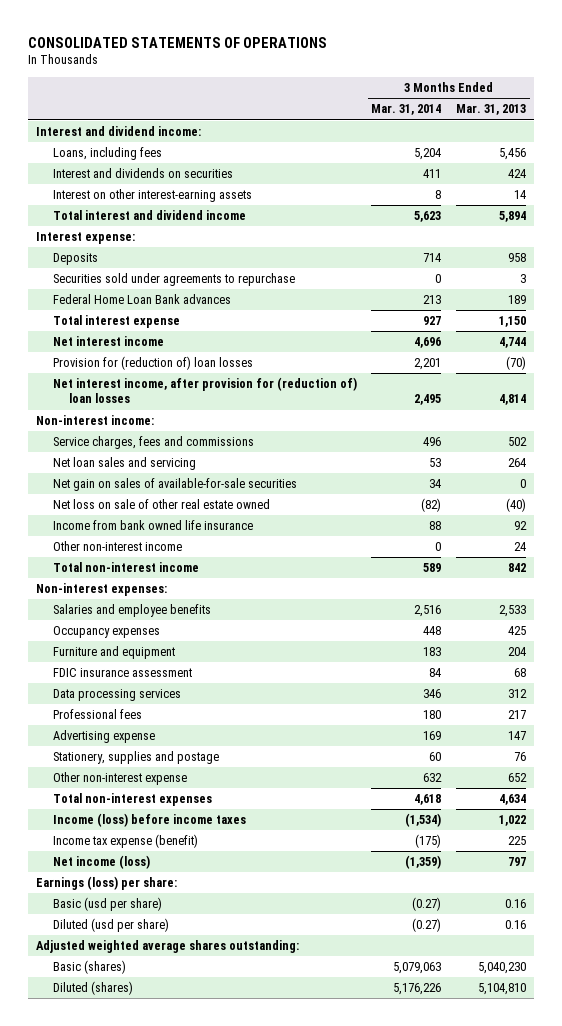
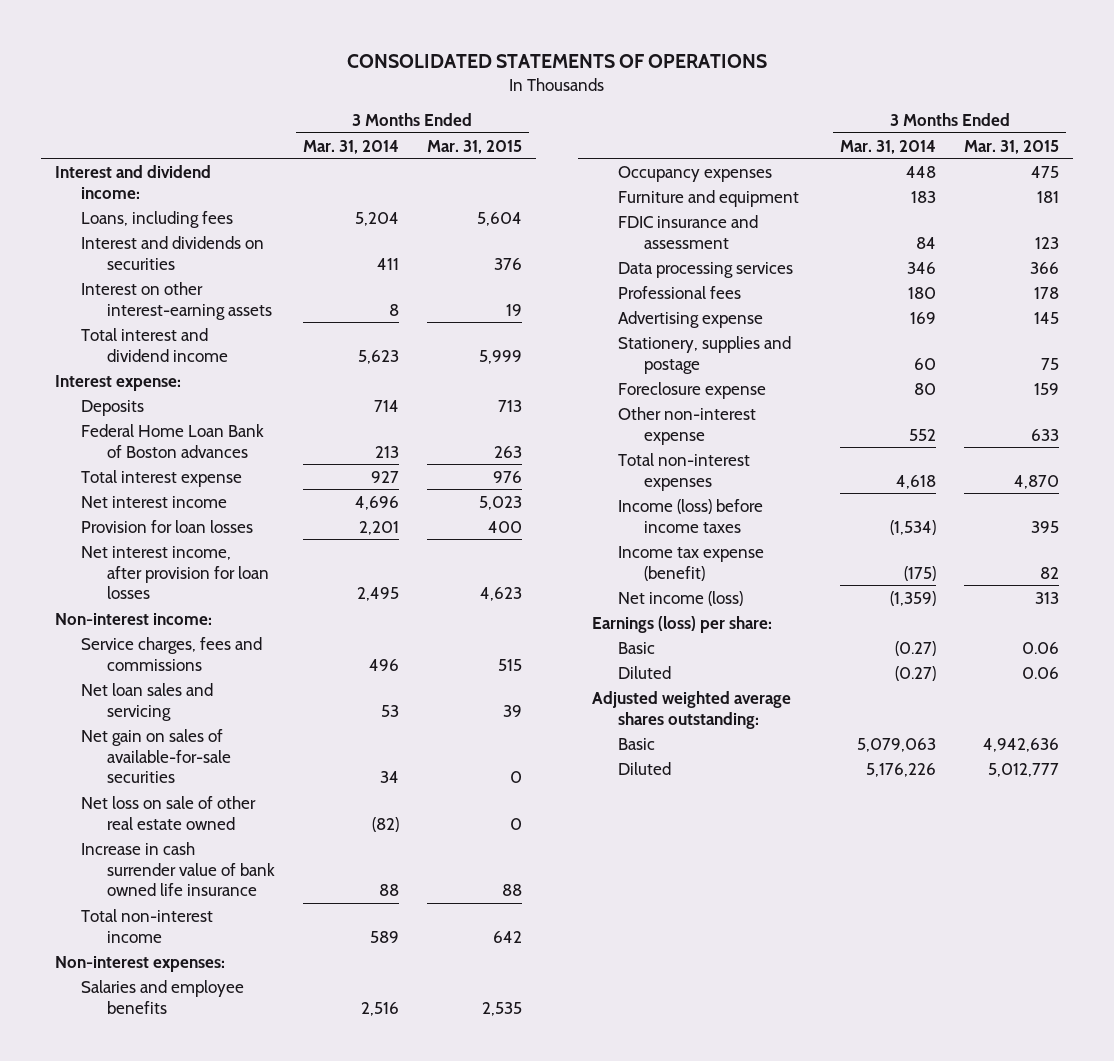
- | 3 Months Ended Mar. 31, 2014 | 3 Months Ended Mar. 31, 2013
+ | 3 Months Ended Mar. 31, 2014 | 3 Months Ended Mar. 31, 2015
- Securities sold under agreements to repurchase | 0 | 3
- Federal Home Loan Bank advances | 213 | 189
+ Federal Home Loan Bank of Boston advances | 213 | 263
- Provision for (reduction of) loan losses | 2,201 | (70)
- Net interest income, after provision for (reduction of) loan losses | 2,495 | 4,814
+ Provision for loan losses | 2,201 | 400
+ Net interest income, after provision for loan losses | 2,495 | 4,623
- Income from bank owned life insurance | 88 | 92
- Other non-interest income | 0 | 24
+ Increase in cash surrender value of bank owned life insurance | 88 | 88
- FDIC insurance assessment | 84 | 68
+ FDIC insurance and assessment | 84 | 123
- Other non-interest expense | 632 | 652
+ Foreclosure expense | 80 | 159
+ Other non-interest expense | 552 | 633
- Basic (usd per share) | (0.27) | 0.16
- Diluted (usd per share) | (0.27) | 0.16
+ Basic | (0.27) | 0.06
+ Diluted | (0.27) | 0.06
- Basic (shares) | 5,079,063 | 5,040,230
- Diluted (shares) | 5,176,226 | 5,104,810
+ Basic | 5,079,063 | 4,942,636
+ Diluted | 5,176,226 | 5,012,777

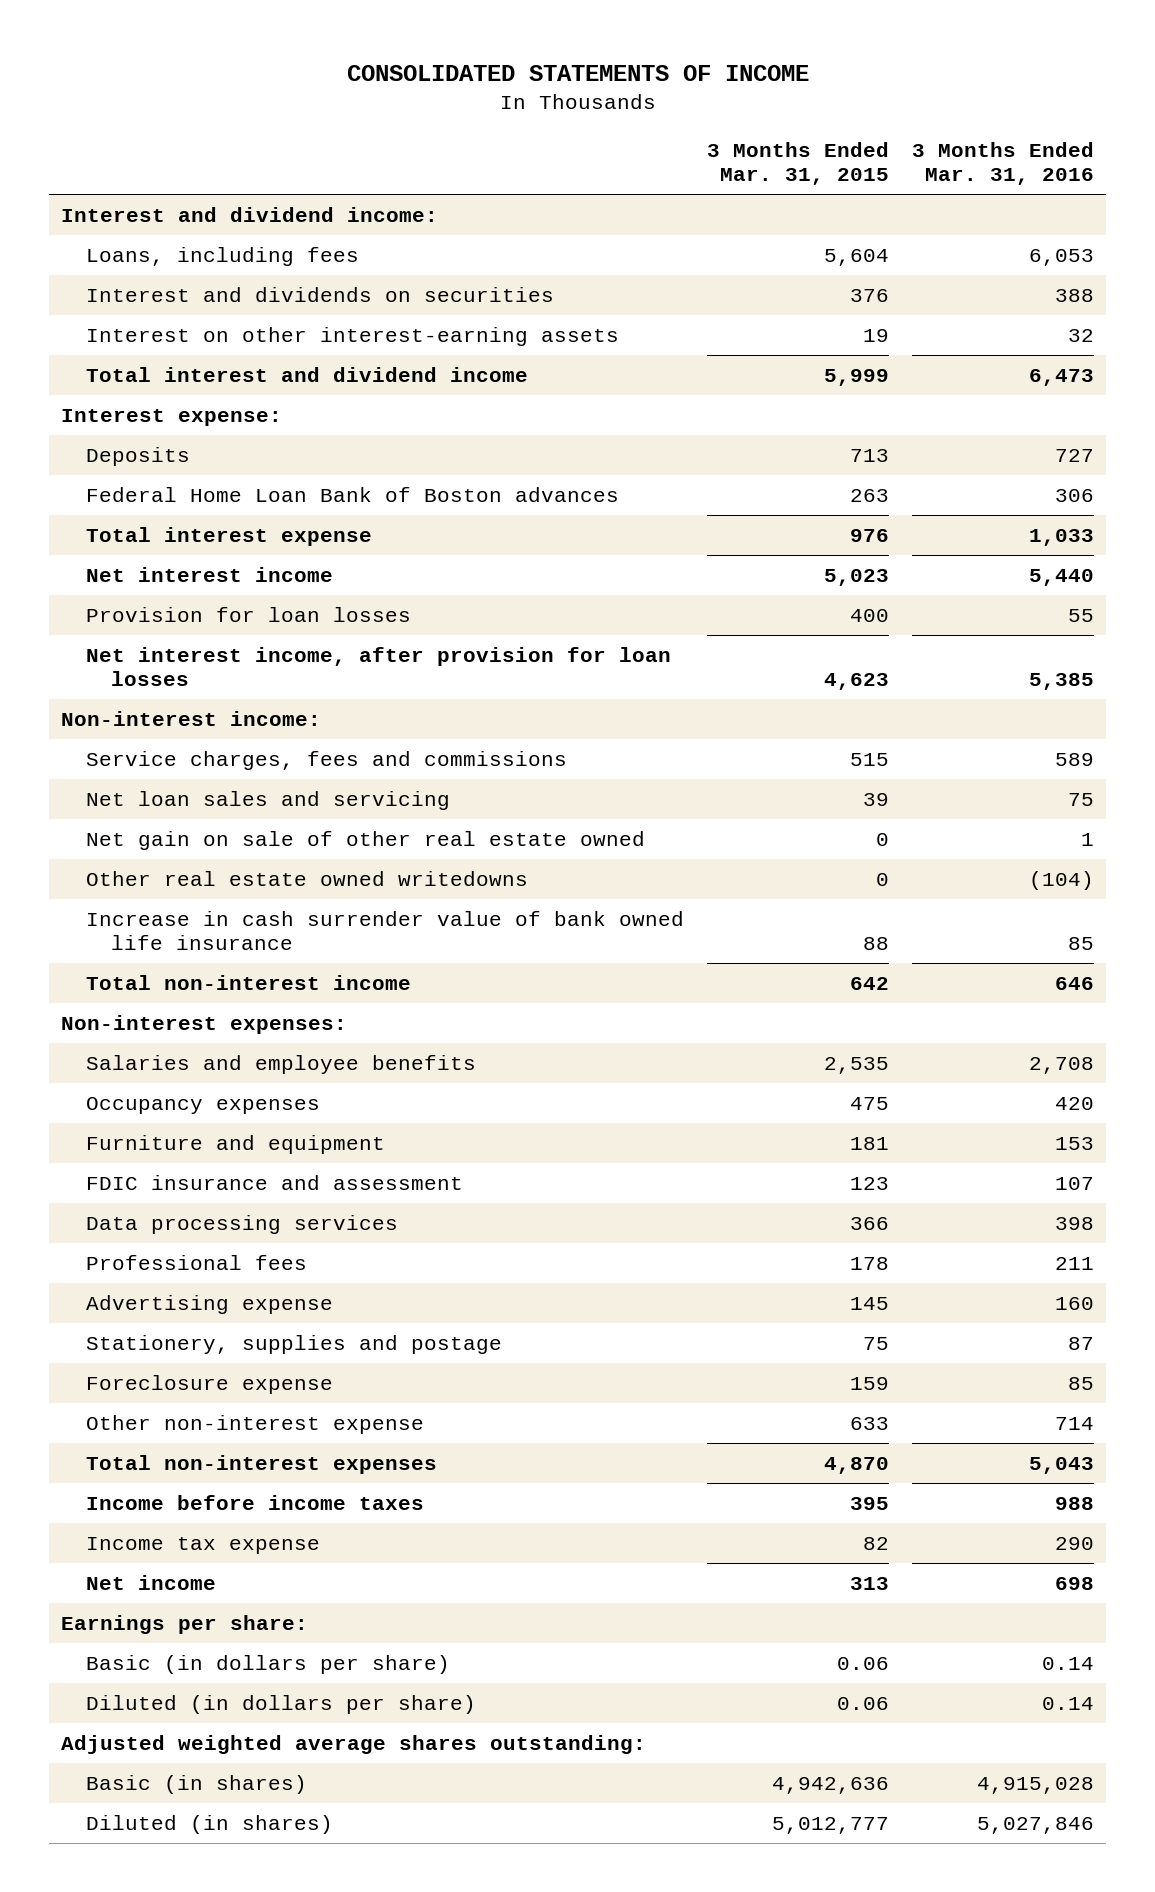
- CONSOLIDATED STATEMENTS OF OPERATIONS
+ CONSOLIDATED STATEMENTS OF INCOME
- | 3 Months Ended Mar. 31, 2014 | 3 Months Ended Mar. 31, 2015
+ | 3 Months Ended Mar. 31, 2015 | 3 Months Ended Mar. 31, 2016
- Net gain on sales of available-for-sale securities | 34 | 0
- Net loss on sale of other real estate owned | (82) | 0
+ Net gain on sale of other real estate owned | 0 | 1
+ Other real estate owned writedowns | 0 | (104)
- Income (loss) before income taxes | (1,534) | 395
- Income tax expense (benefit) | (175) | 82
- Net income (loss) | (1,359) | 313
- Earnings (loss) per share:
- Basic | (0.27) | 0.06
- Diluted | (0.27) | 0.06
+ Income before income taxes | 395 | 988
+ Income tax expense | 82 | 290
+ Net income | 313 | 698
+ Earnings per share:
+ Basic (in dollars per share) | 0.06 | 0.14
+ Diluted (in dollars per share) | 0.06 | 0.14
- Basic | 5,079,063 | 4,942,636
- Diluted | 5,176,226 | 5,012,777
+ Basic (in shares) | 4,942,636 | 4,915,028
+ Diluted (in shares) | 5,012,777 | 5,027,846

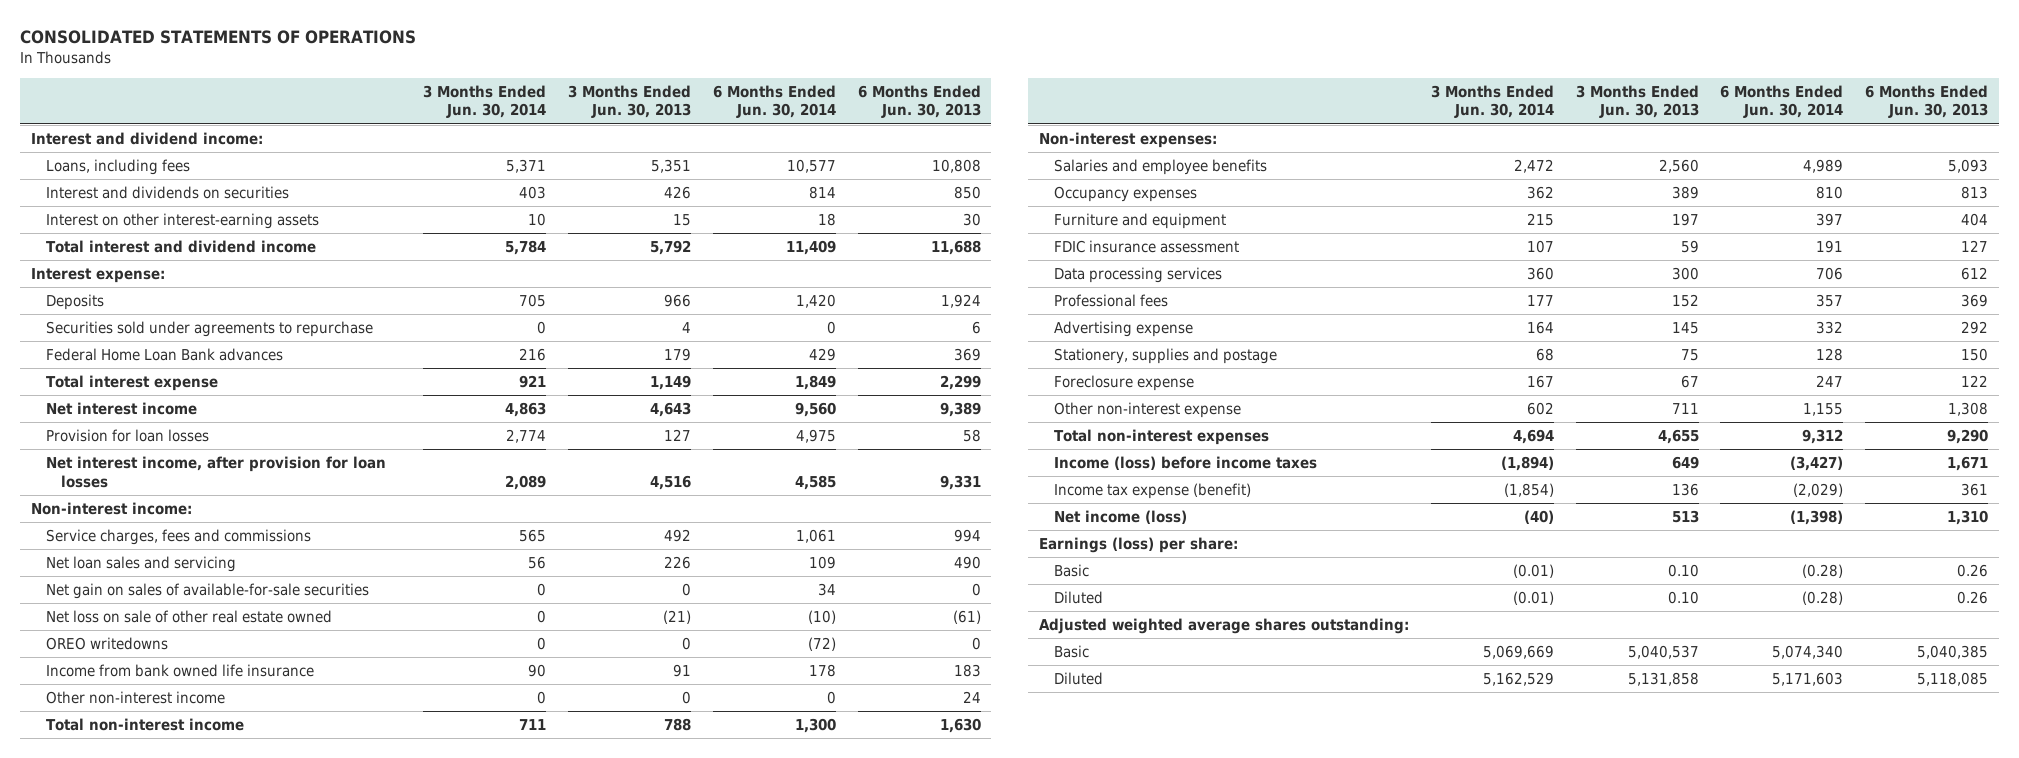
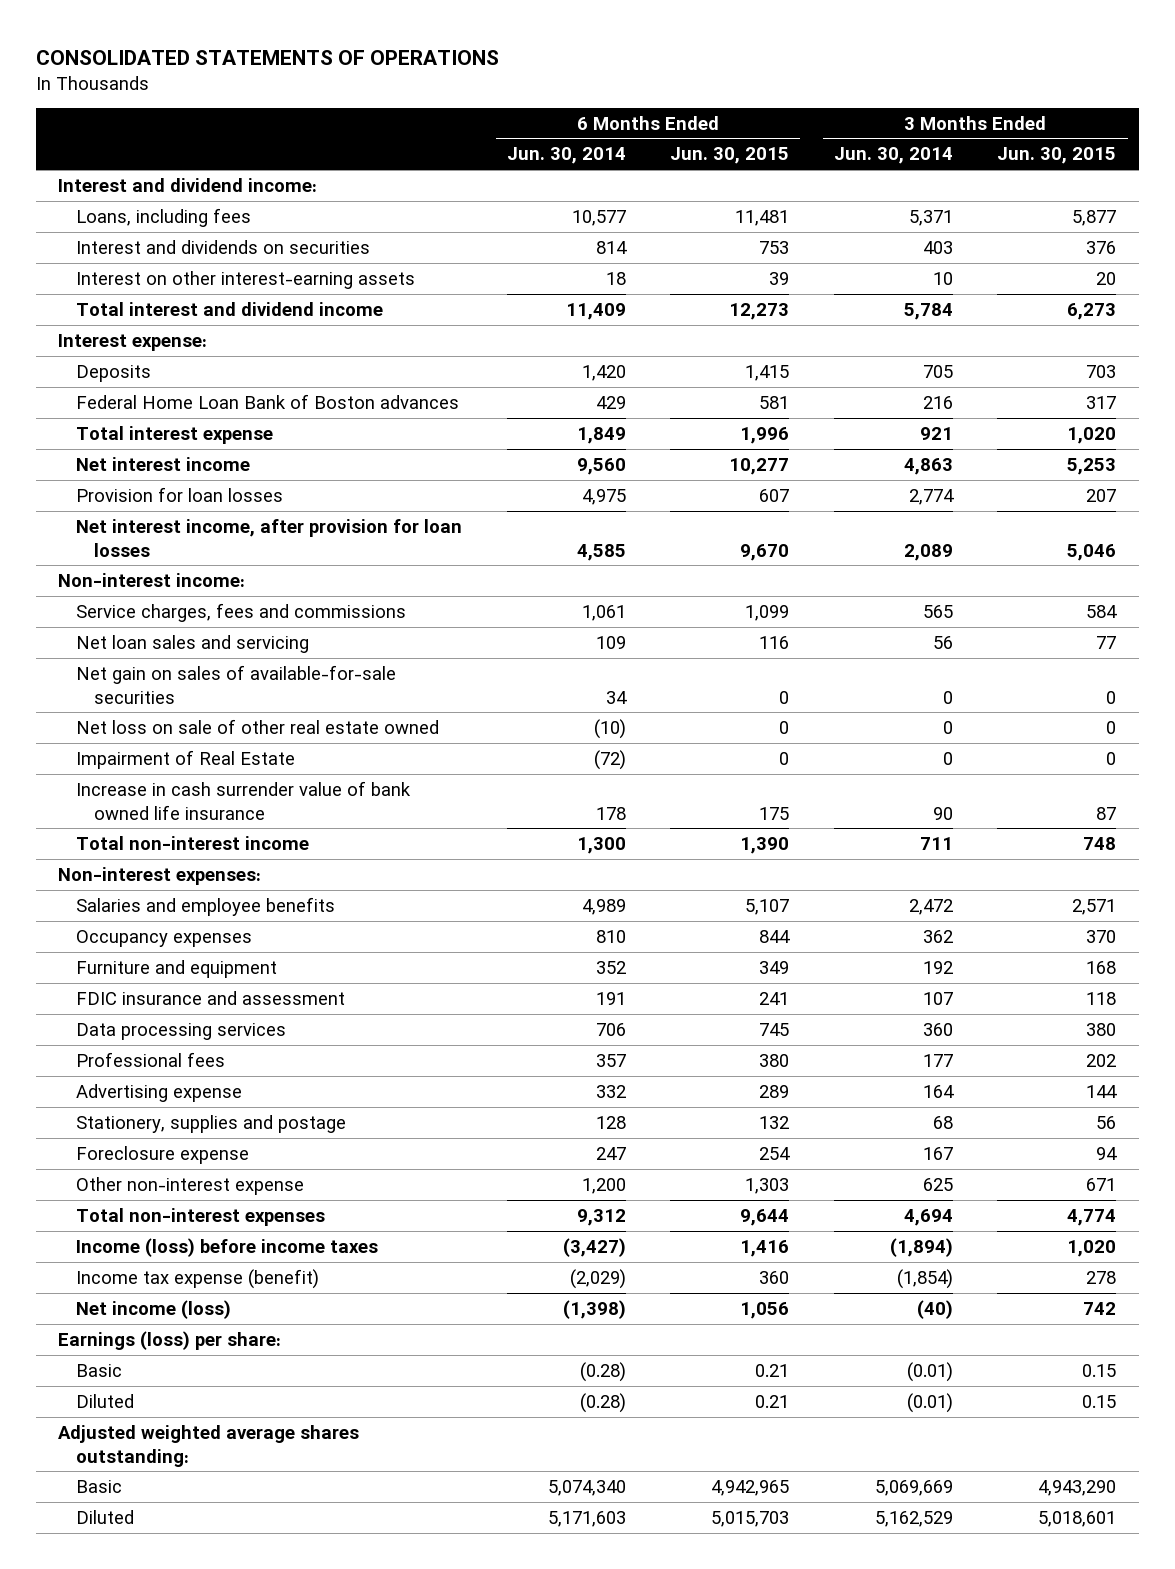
- | 3 Months Ended Jun. 30, 2014 | 3 Months Ended Jun. 30, 2013 | 6 Months Ended Jun. 30, 2014 | 6 Months Ended Jun. 30, 2013
+ | 6 Months Ended Jun. 30, 2014 | 6 Months Ended Jun. 30, 2015 | 3 Months Ended Jun. 30, 2014 | 3 Months Ended Jun. 30, 2015
- Securities sold under agreements to repurchase | 0 | 4 | 0 | 6
- Federal Home Loan Bank advances | 216 | 179 | 429 | 369
+ Federal Home Loan Bank of Boston advances | 429 | 581 | 216 | 317
- OREO writedowns | 0 | 0 | (72) | 0
- Income from bank owned life insurance | 90 | 91 | 178 | 183
- Other non-interest income | 0 | 0 | 0 | 24
+ Impairment of Real Estate | (72) | 0 | 0 | 0
+ Increase in cash surrender value of bank owned life insurance | 178 | 175 | 90 | 87
- Furniture and equipment | 215 | 197 | 397 | 404
- FDIC insurance assessment | 107 | 59 | 191 | 127
+ Furniture and equipment | 352 | 349 | 192 | 168
+ FDIC insurance and assessment | 191 | 241 | 107 | 118
- Other non-interest expense | 602 | 711 | 1,155 | 1,308
+ Other non-interest expense | 1,200 | 1,303 | 625 | 671

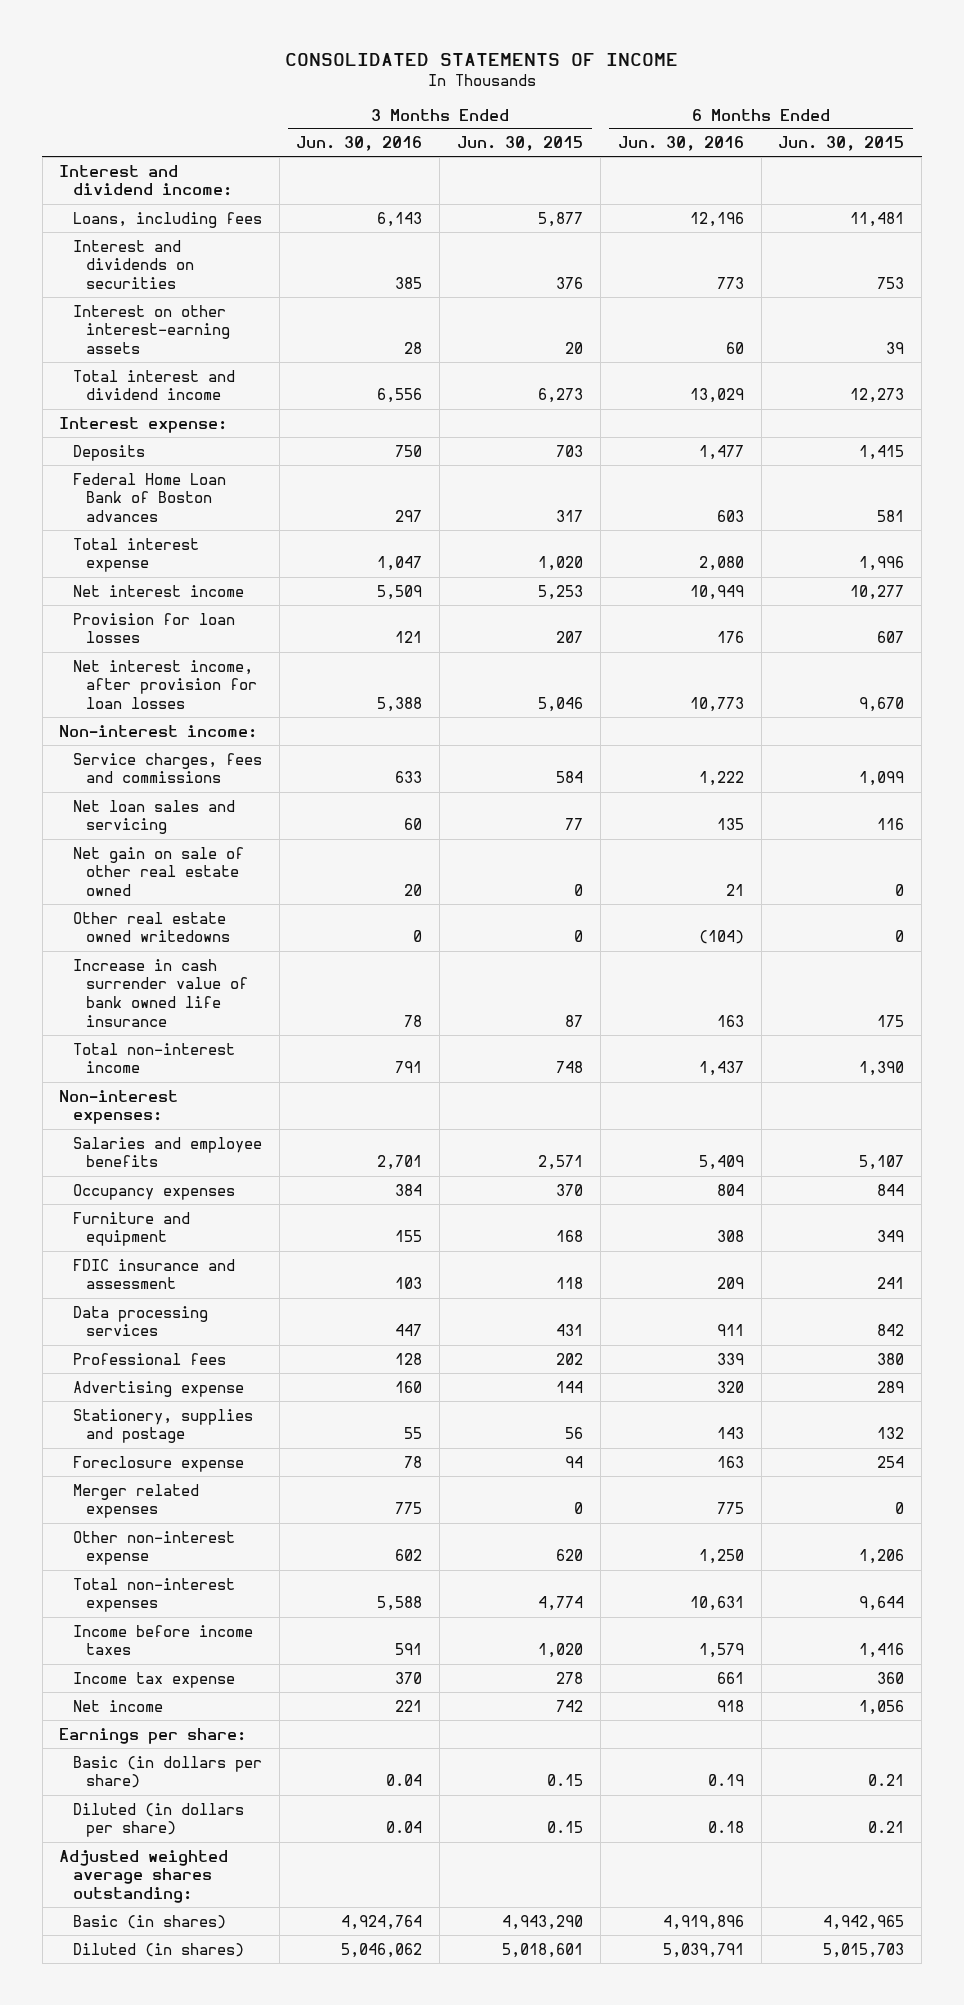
- CONSOLIDATED STATEMENTS OF OPERATIONS
+ CONSOLIDATED STATEMENTS OF INCOME
- | 6 Months Ended Jun. 30, 2014 | 6 Months Ended Jun. 30, 2015 | 3 Months Ended Jun. 30, 2014 | 3 Months Ended Jun. 30, 2015
+ | 3 Months Ended Jun. 30, 2016 | 3 Months Ended Jun. 30, 2015 | 6 Months Ended Jun. 30, 2016 | 6 Months Ended Jun. 30, 2015
- Net gain on sales of available-for-sale securities | 34 | 0 | 0 | 0
- Net loss on sale of other real estate owned | (10) | 0 | 0 | 0
- Impairment of Real Estate | (72) | 0 | 0 | 0
+ Net gain on sale of other real estate owned | 20 | 0 | 21 | 0
+ Other real estate owned writedowns | 0 | 0 | (104) | 0
- Data processing services | 706 | 745 | 360 | 380
+ Data processing services | 447 | 431 | 911 | 842
- Other non-interest expense | 1,200 | 1,303 | 625 | 671
+ Merger related expenses | 775 | 0 | 775 | 0
+ Other non-interest expense | 602 | 620 | 1,250 | 1,206
- Income (loss) before income taxes | (3,427) | 1,416 | (1,894) | 1,020
- Income tax expense (benefit) | (2,029) | 360 | (1,854) | 278
- Net income (loss) | (1,398) | 1,056 | (40) | 742
- Earnings (loss) per share:
- Basic | (0.28) | 0.21 | (0.01) | 0.15
- Diluted | (0.28) | 0.21 | (0.01) | 0.15
+ Income before income taxes | 591 | 1,020 | 1,579 | 1,416
+ Income tax expense | 370 | 278 | 661 | 360
+ Net income | 221 | 742 | 918 | 1,056
+ Earnings per share:
+ Basic (in dollars per share) | 0.04 | 0.15 | 0.19 | 0.21
+ Diluted (in dollars per share) | 0.04 | 0.15 | 0.18 | 0.21
- Basic | 5,074,340 | 4,942,965 | 5,069,669 | 4,943,290
- Diluted | 5,171,603 | 5,015,703 | 5,162,529 | 5,018,601
+ Basic (in shares) | 4,924,764 | 4,943,290 | 4,919,896 | 4,942,965
+ Diluted (in shares) | 5,046,062 | 5,018,601 | 5,039,791 | 5,015,703

